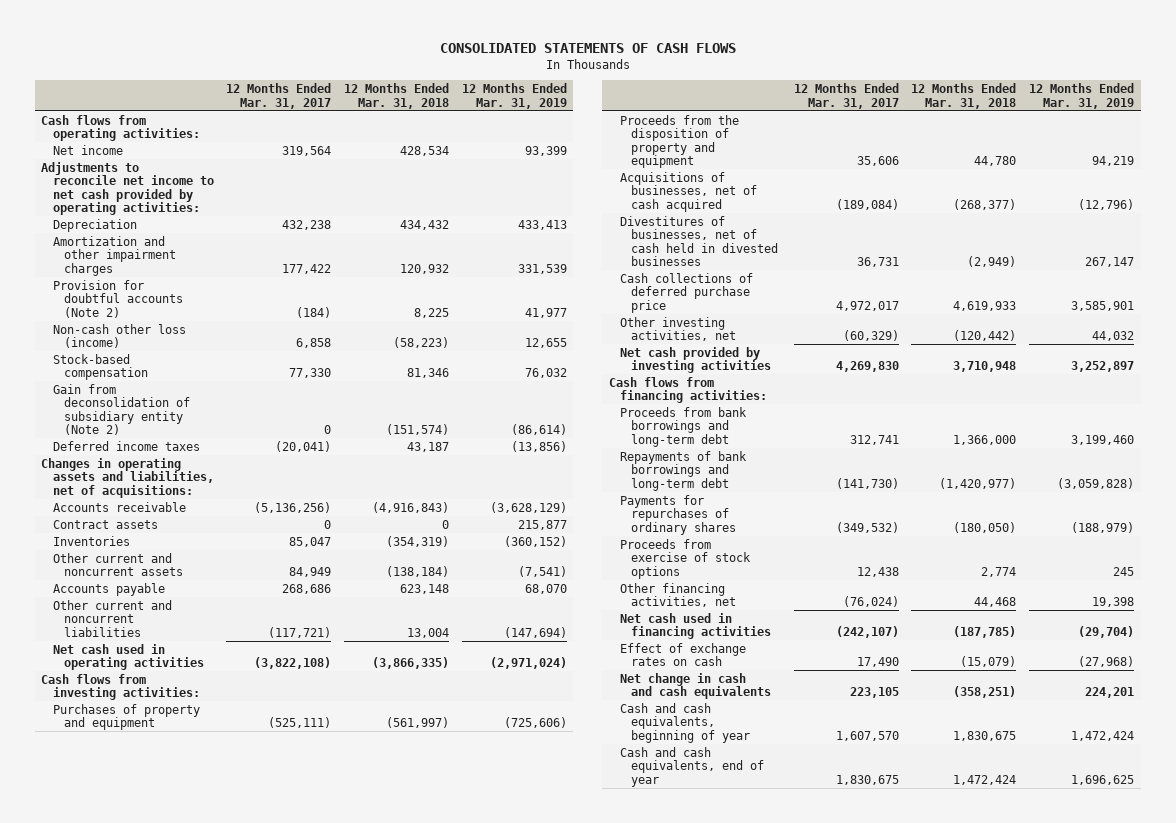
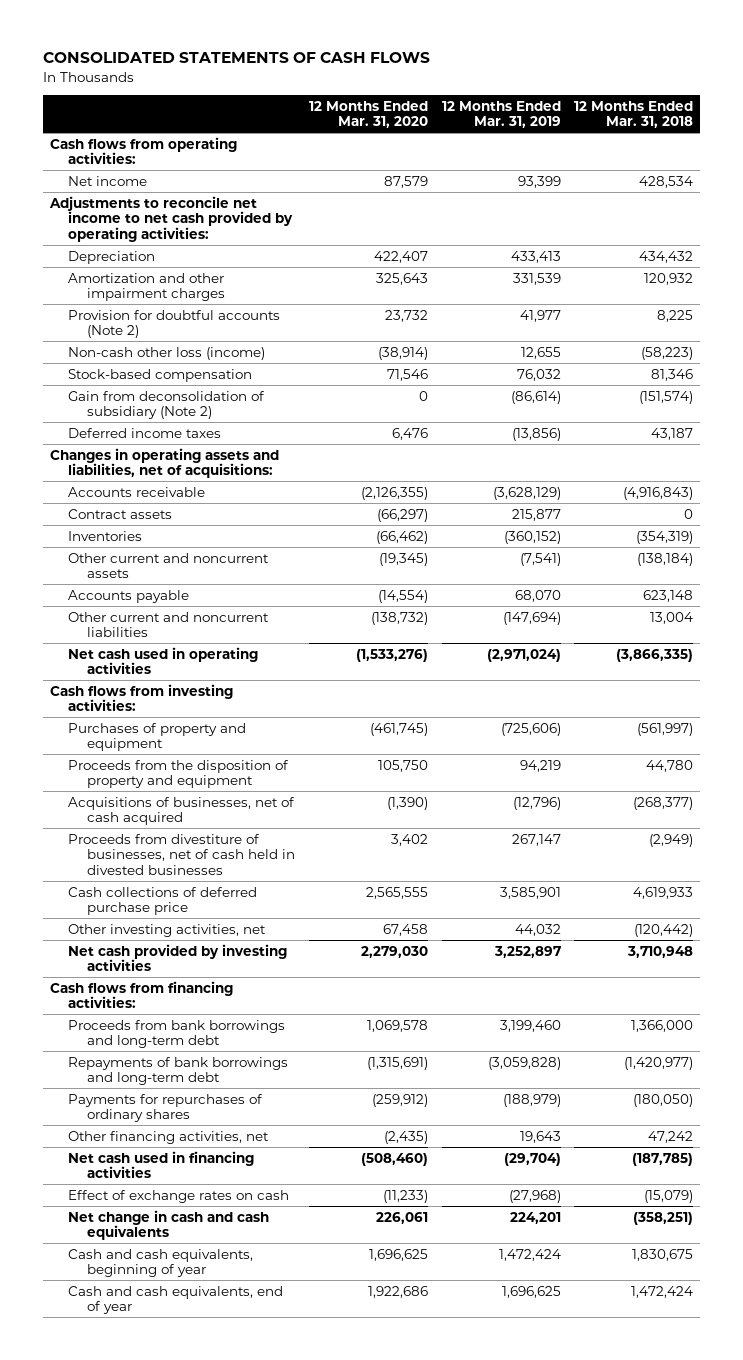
- | 12 Months Ended Mar. 31, 2017 | 12 Months Ended Mar. 31, 2018 | 12 Months Ended Mar. 31, 2019
+ | 12 Months Ended Mar. 31, 2020 | 12 Months Ended Mar. 31, 2019 | 12 Months Ended Mar. 31, 2018
- Gain from deconsolidation of subsidiary entity (Note 2) | 0 | (151,574) | (86,614)
+ Gain from deconsolidation of subsidiary (Note 2) | 0 | (86,614) | (151,574)
- Divestitures of businesses, net of cash held in divested businesses | 36,731 | (2,949) | 267,147
+ Proceeds from divestiture of businesses, net of cash held in divested businesses | 3,402 | 267,147 | (2,949)
- Proceeds from exercise of stock options | 12,438 | 2,774 | 245
- Other financing activities, net | (76,024) | 44,468 | 19,398
+ Other financing activities, net | (2,435) | 19,643 | 47,242

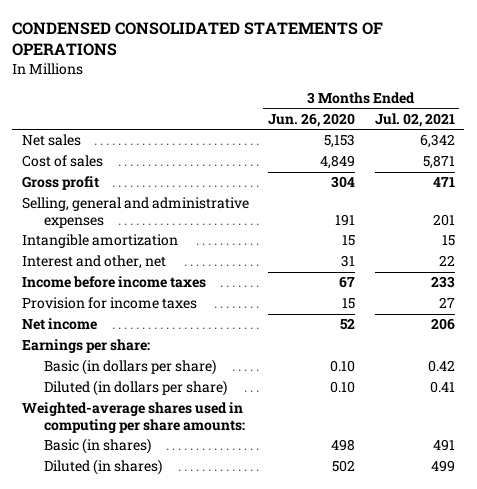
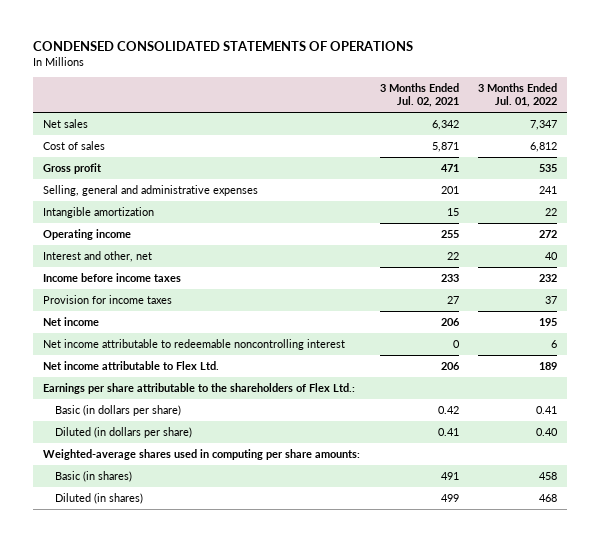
- | 3 Months Ended Jun. 26, 2020 | 3 Months Ended Jul. 02, 2021
+ | 3 Months Ended Jul. 02, 2021 | 3 Months Ended Jul. 01, 2022
+ Operating income | 255 | 272
- Earnings per share:
+ Net income attributable to redeemable noncontrolling interest | 0 | 6
+ Net income attributable to Flex Ltd. | 206 | 189
+ Earnings per share attributable to the shareholders of Flex Ltd.:

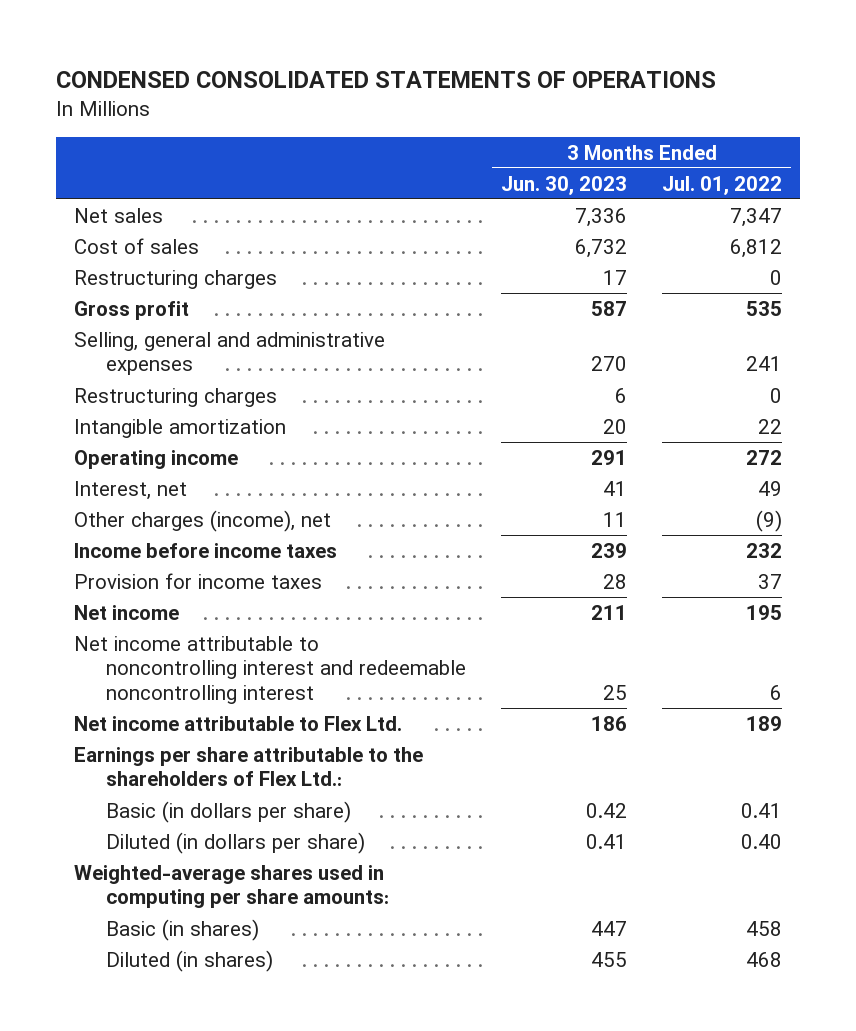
- | 3 Months Ended Jul. 02, 2021 | 3 Months Ended Jul. 01, 2022
+ | 3 Months Ended Jun. 30, 2023 | 3 Months Ended Jul. 01, 2022
+ Restructuring charges | 17 | 0
+ Restructuring charges | 6 | 0
- Interest and other, net | 22 | 40
+ Interest, net | 41 | 49
+ Other charges (income), net | 11 | (9)
- Net income attributable to redeemable noncontrolling interest | 0 | 6
+ Net income attributable to noncontrolling interest and redeemable noncontrolling interest | 25 | 6

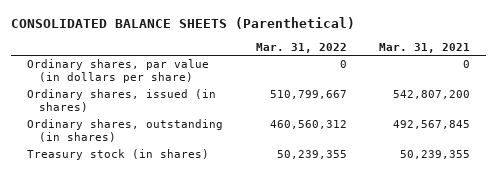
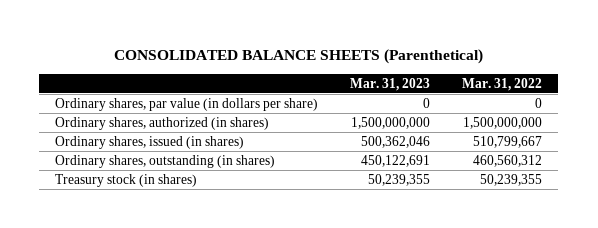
- | Mar. 31, 2022 | Mar. 31, 2021
+ | Mar. 31, 2023 | Mar. 31, 2022
+ Ordinary shares, authorized (in shares) | 1,500,000,000 | 1,500,000,000

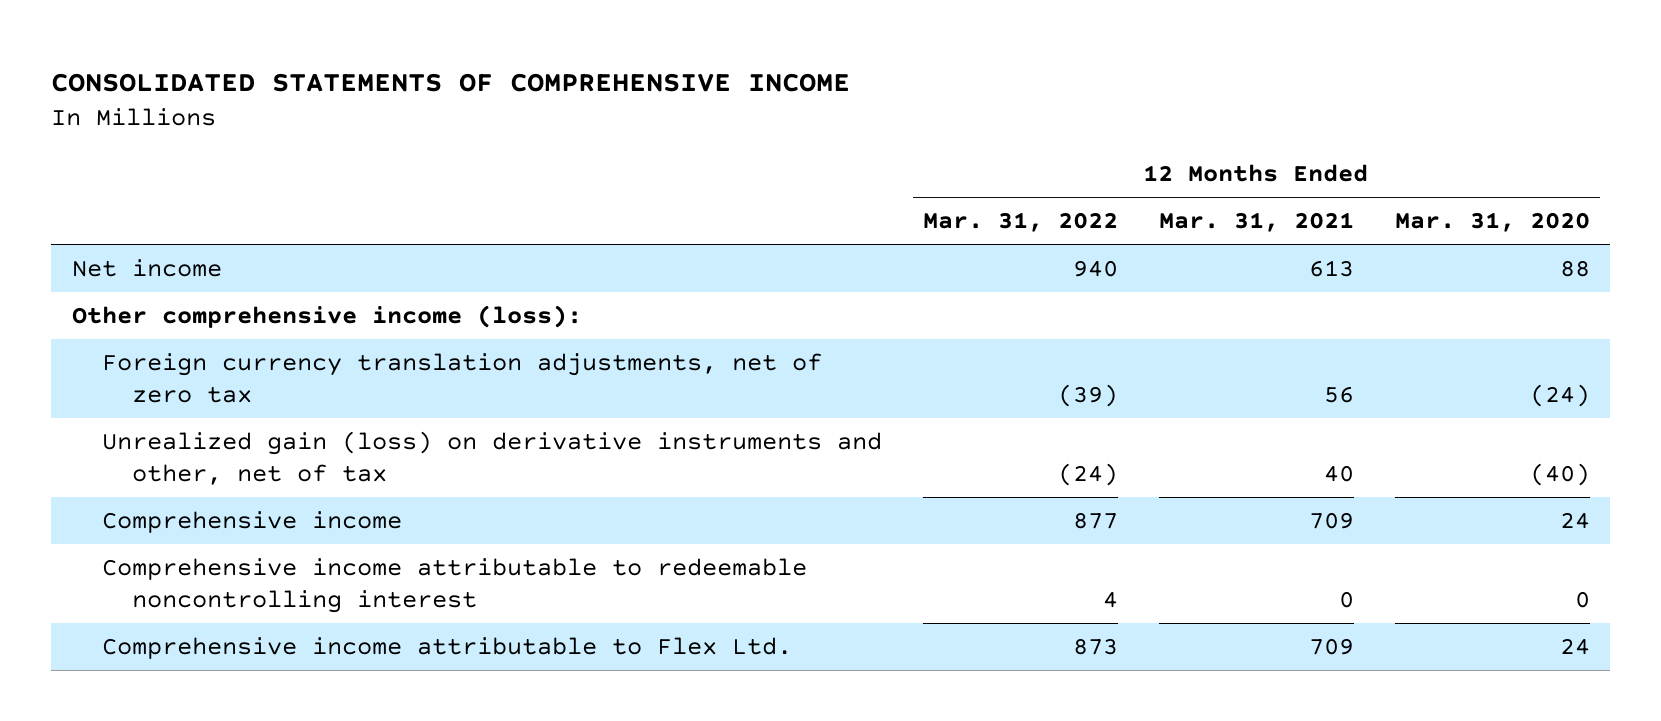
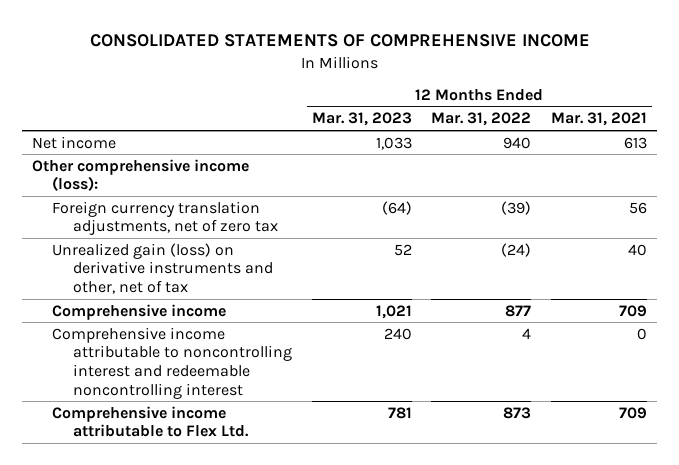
- | 12 Months Ended Mar. 31, 2022 | 12 Months Ended Mar. 31, 2021 | 12 Months Ended Mar. 31, 2020
+ | 12 Months Ended Mar. 31, 2023 | 12 Months Ended Mar. 31, 2022 | 12 Months Ended Mar. 31, 2021
- Comprehensive income attributable to redeemable noncontrolling interest | 4 | 0 | 0
+ Comprehensive income attributable to noncontrolling interest and redeemable noncontrolling interest | 240 | 4 | 0

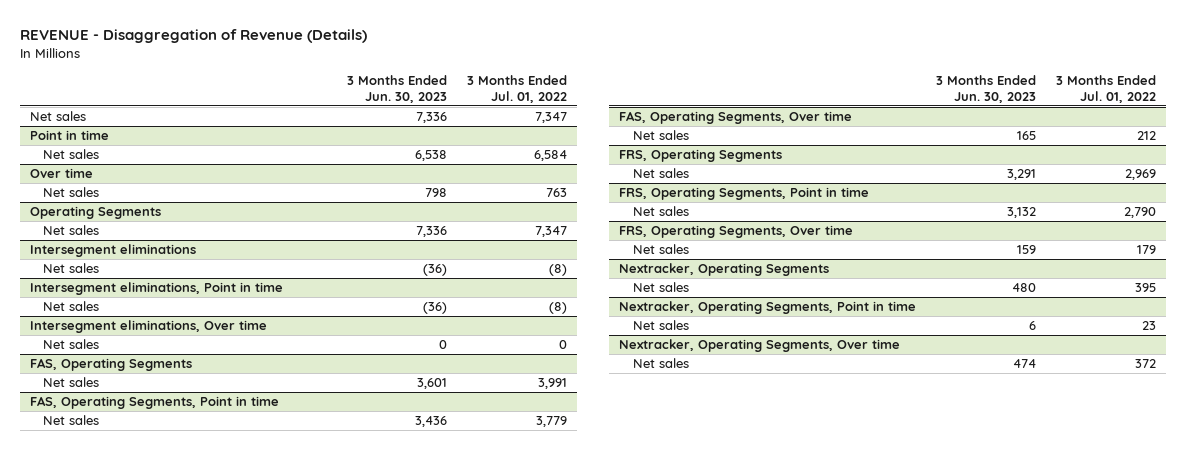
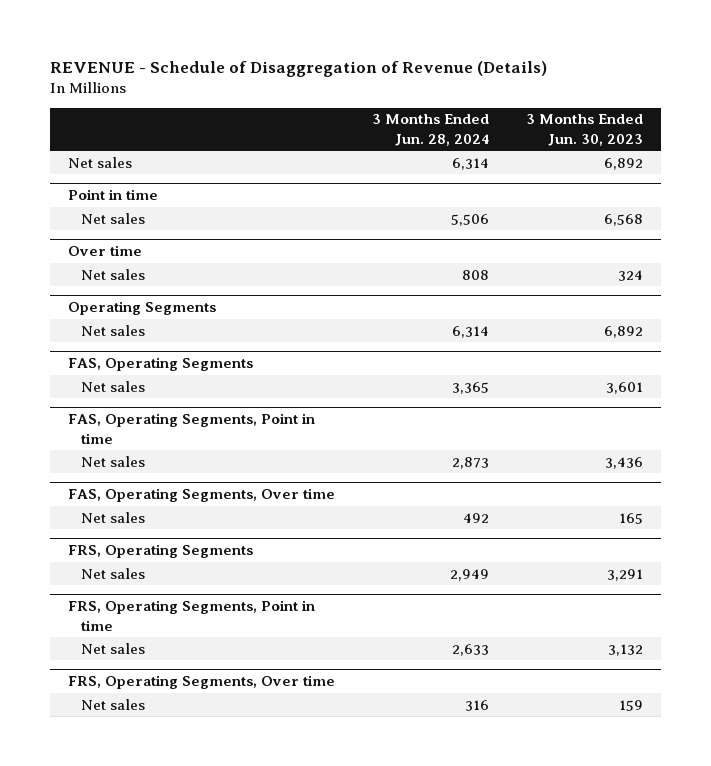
- REVENUE - Disaggregation of Revenue (Details)
+ REVENUE - Schedule of Disaggregation of Revenue (Details)
- | 3 Months Ended Jun. 30, 2023 | 3 Months Ended Jul. 01, 2022
+ | 3 Months Ended Jun. 28, 2024 | 3 Months Ended Jun. 30, 2023
- Net sales | 7,336 | 7,347
+ Net sales | 6,314 | 6,892
@ Point in time
- Net sales | 6,538 | 6,584
+ Net sales | 5,506 | 6,568
@ Over time
- Net sales | 798 | 763
+ Net sales | 808 | 324
@ Operating Segments
- Net sales | 7,336 | 7,347
- Intersegment eliminations
- Net sales | (36) | (8)
- Intersegment eliminations, Point in time
- Net sales | (36) | (8)
- Intersegment eliminations, Over time
- Net sales | 0 | 0
@ Operating Segments
+ Net sales | 6,314 | 6,892
- Nextracker, Operating Segments
- Net sales | 480 | 395
- Nextracker, Operating Segments, Point in time
- Net sales | 6 | 23
- Nextracker, Operating Segments, Over time
- Net sales | 474 | 372

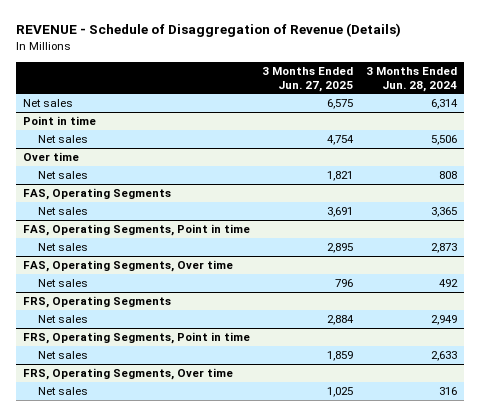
- | 3 Months Ended Jun. 28, 2024 | 3 Months Ended Jun. 30, 2023
+ | 3 Months Ended Jun. 27, 2025 | 3 Months Ended Jun. 28, 2024
- Operating Segments
- Net sales | 6,314 | 6,892

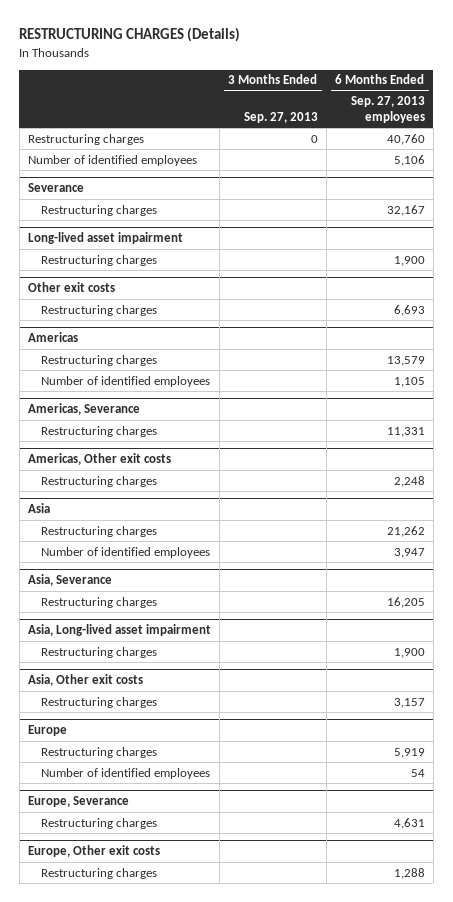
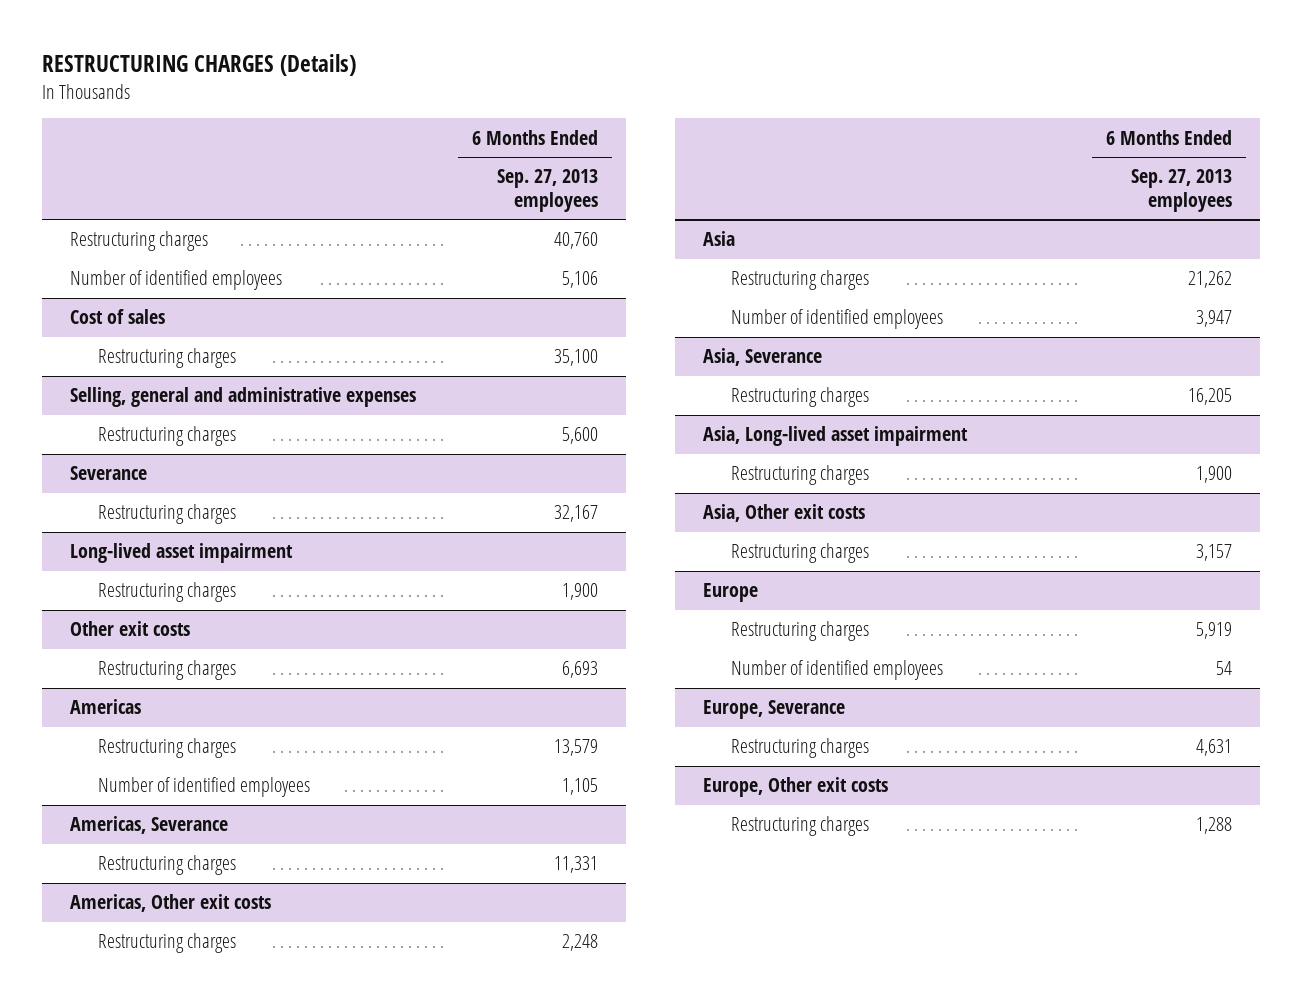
- | 3 Months Ended Sep. 27, 2013 | 6 Months Ended Sep. 27, 2013 employees
+ | 6 Months Ended Sep. 27, 2013 employees
+ Cost of sales
+ Restructuring charges | 35,100
+ Selling, general and administrative expenses
+ Restructuring charges | 5,600

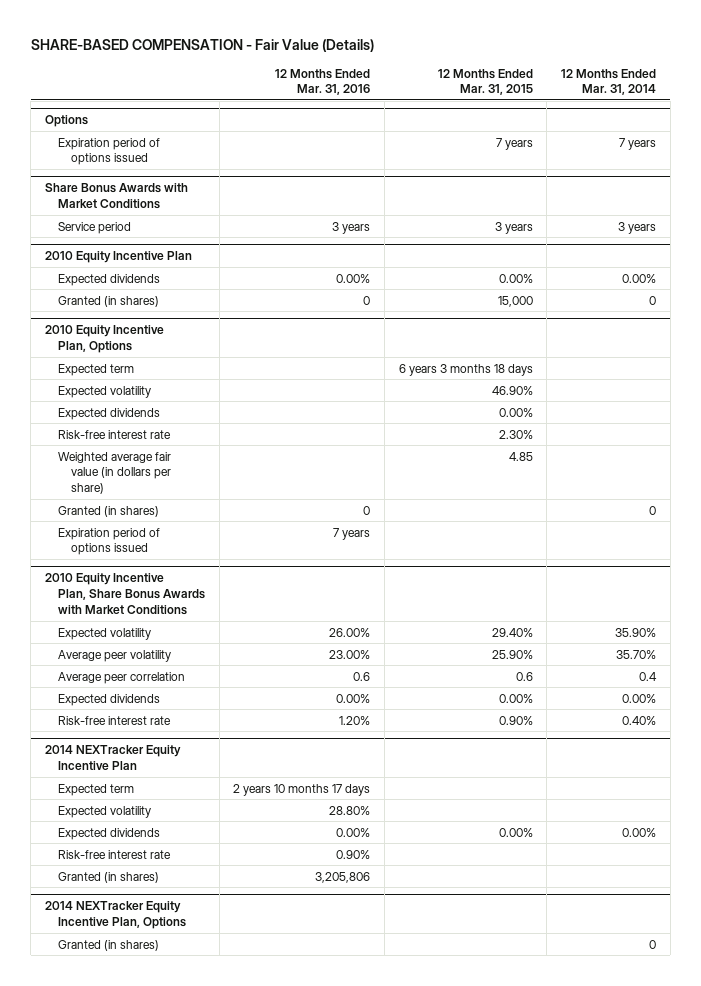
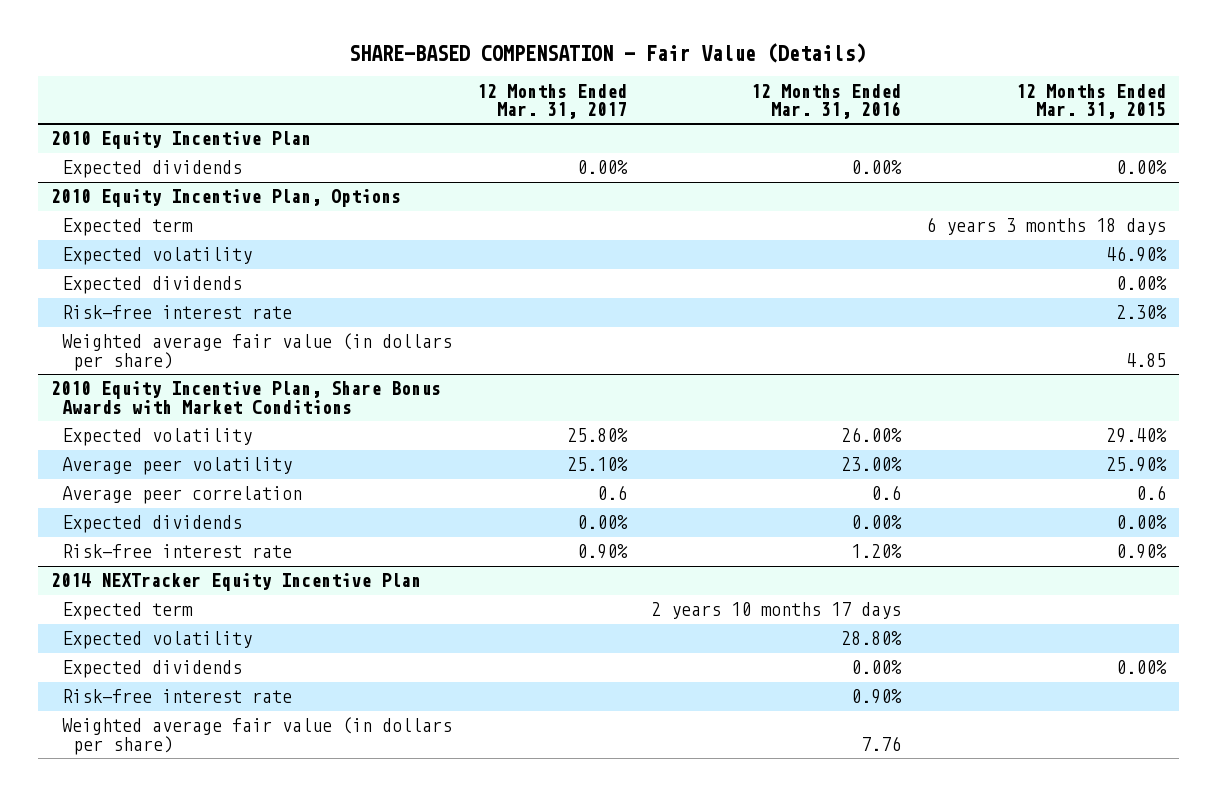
- | 12 Months Ended Mar. 31, 2016 | 12 Months Ended Mar. 31, 2015 | 12 Months Ended Mar. 31, 2014
+ | 12 Months Ended Mar. 31, 2017 | 12 Months Ended Mar. 31, 2016 | 12 Months Ended Mar. 31, 2015
- Options
- Expiration period of options issued | | 7 years | 7 years
- Share Bonus Awards with Market Conditions
- Service period | 3 years | 3 years | 3 years
@ 2010 Equity Incentive Plan
- Granted (in shares) | 0 | 15,000 | 0
@ 2010 Equity Incentive Plan, Options
- Granted (in shares) | 0 | | 0
- Expiration period of options issued | 7 years | |
@ 2014 NEXTracker Equity Incentive Plan
- Granted (in shares) | 3,205,806 | |
- 2014 NEXTracker Equity Incentive Plan, Options
- Granted (in shares) | | | 0
@ 2014 NEXTracker Equity Incentive Plan
+ Weighted average fair value (in dollars per share) | | 7.76 |

